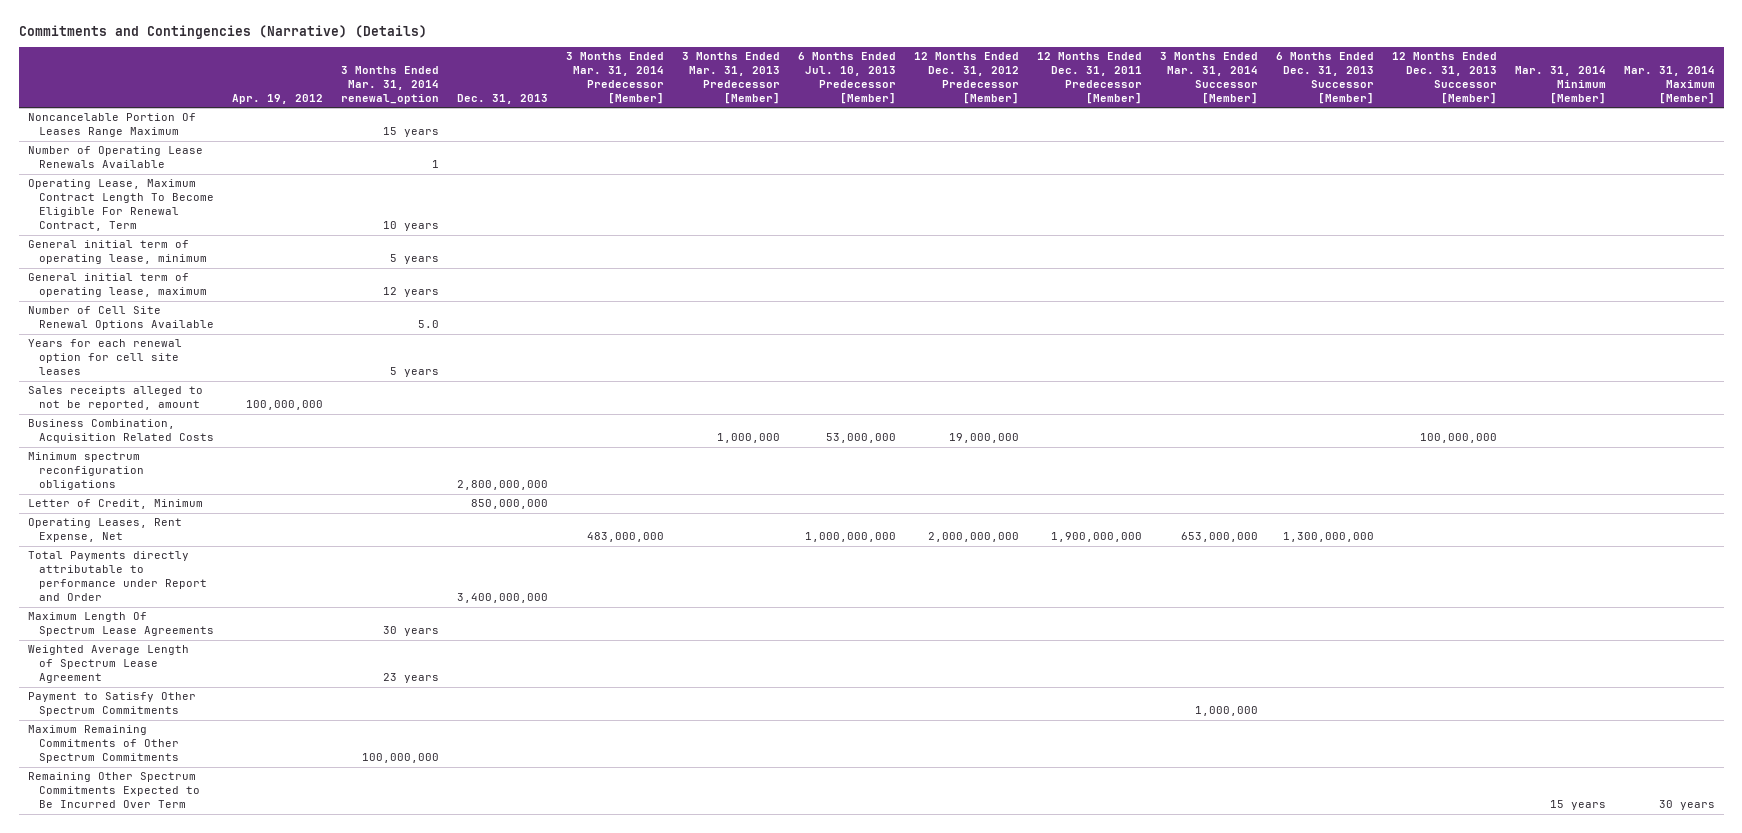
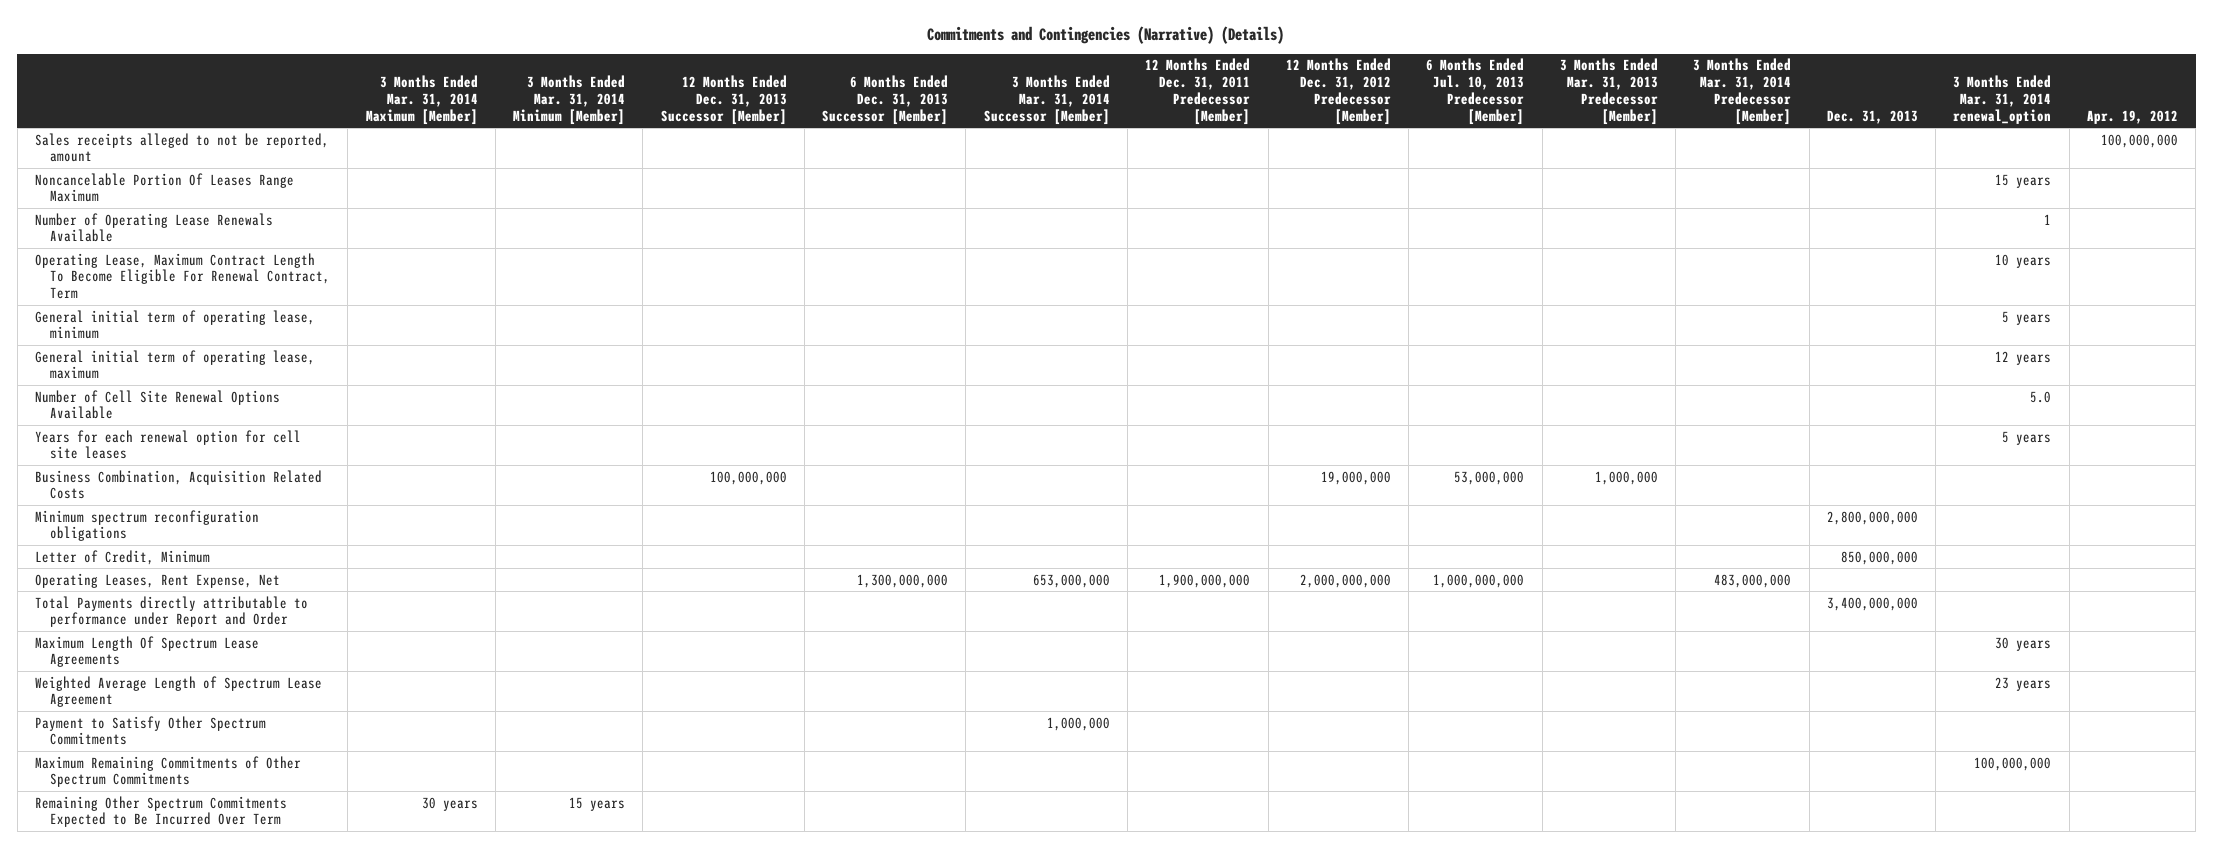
- | Apr. 19, 2012 | 3 Months Ended Mar. 31, 2014 renewal_option | Dec. 31, 2013 | 3 Months Ended Mar. 31, 2014 Predecessor [Member] | 3 Months Ended Mar. 31, 2013 Predecessor [Member] | 6 Months Ended Jul. 10, 2013 Predecessor [Member] | 12 Months Ended Dec. 31, 2012 Predecessor [Member] | 12 Months Ended Dec. 31, 2011 Predecessor [Member] | 3 Months Ended Mar. 31, 2014 Successor [Member] | 6 Months Ended Dec. 31, 2013 Successor [Member] | 12 Months Ended Dec. 31, 2013 Successor [Member] | Mar. 31, 2014 Minimum [Member] | Mar. 31, 2014 Maximum [Member]
+ | 3 Months Ended Mar. 31, 2014 Maximum [Member] | 3 Months Ended Mar. 31, 2014 Minimum [Member] | 12 Months Ended Dec. 31, 2013 Successor [Member] | 6 Months Ended Dec. 31, 2013 Successor [Member] | 3 Months Ended Mar. 31, 2014 Successor [Member] | 12 Months Ended Dec. 31, 2011 Predecessor [Member] | 12 Months Ended Dec. 31, 2012 Predecessor [Member] | 6 Months Ended Jul. 10, 2013 Predecessor [Member] | 3 Months Ended Mar. 31, 2013 Predecessor [Member] | 3 Months Ended Mar. 31, 2014 Predecessor [Member] | Dec. 31, 2013 | 3 Months Ended Mar. 31, 2014 renewal_option | Apr. 19, 2012
moved up: Sales receipts alleged to not be reported, amount | | | | | | | | | | | | | 100,000,000

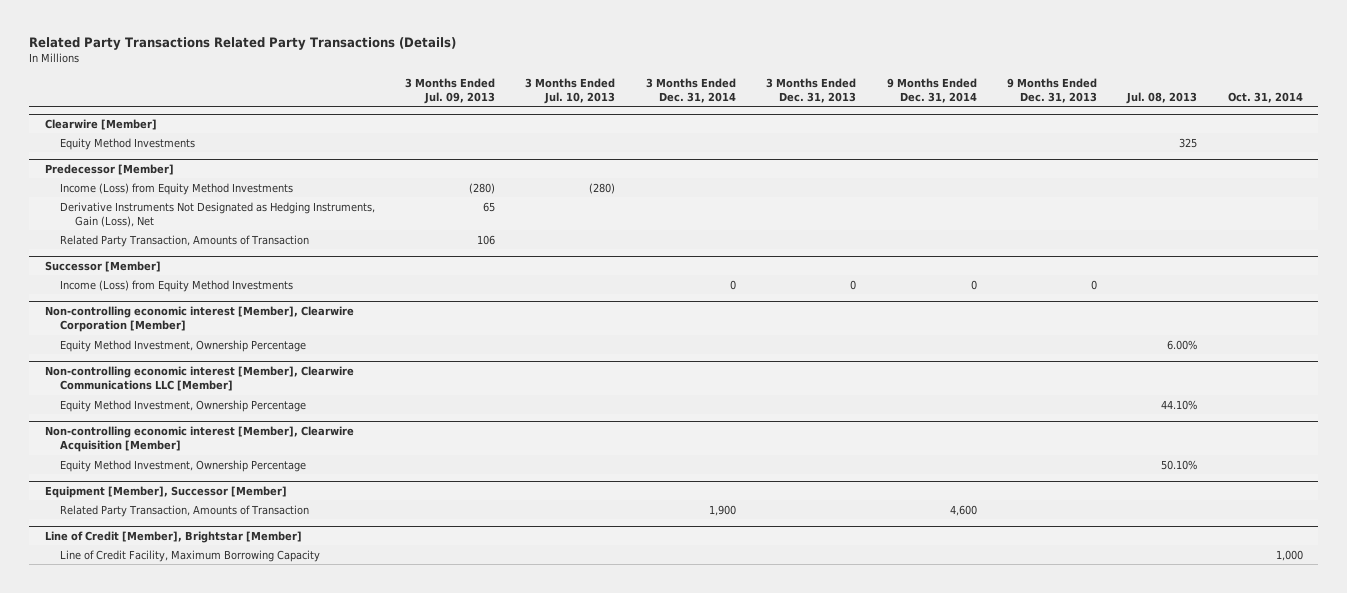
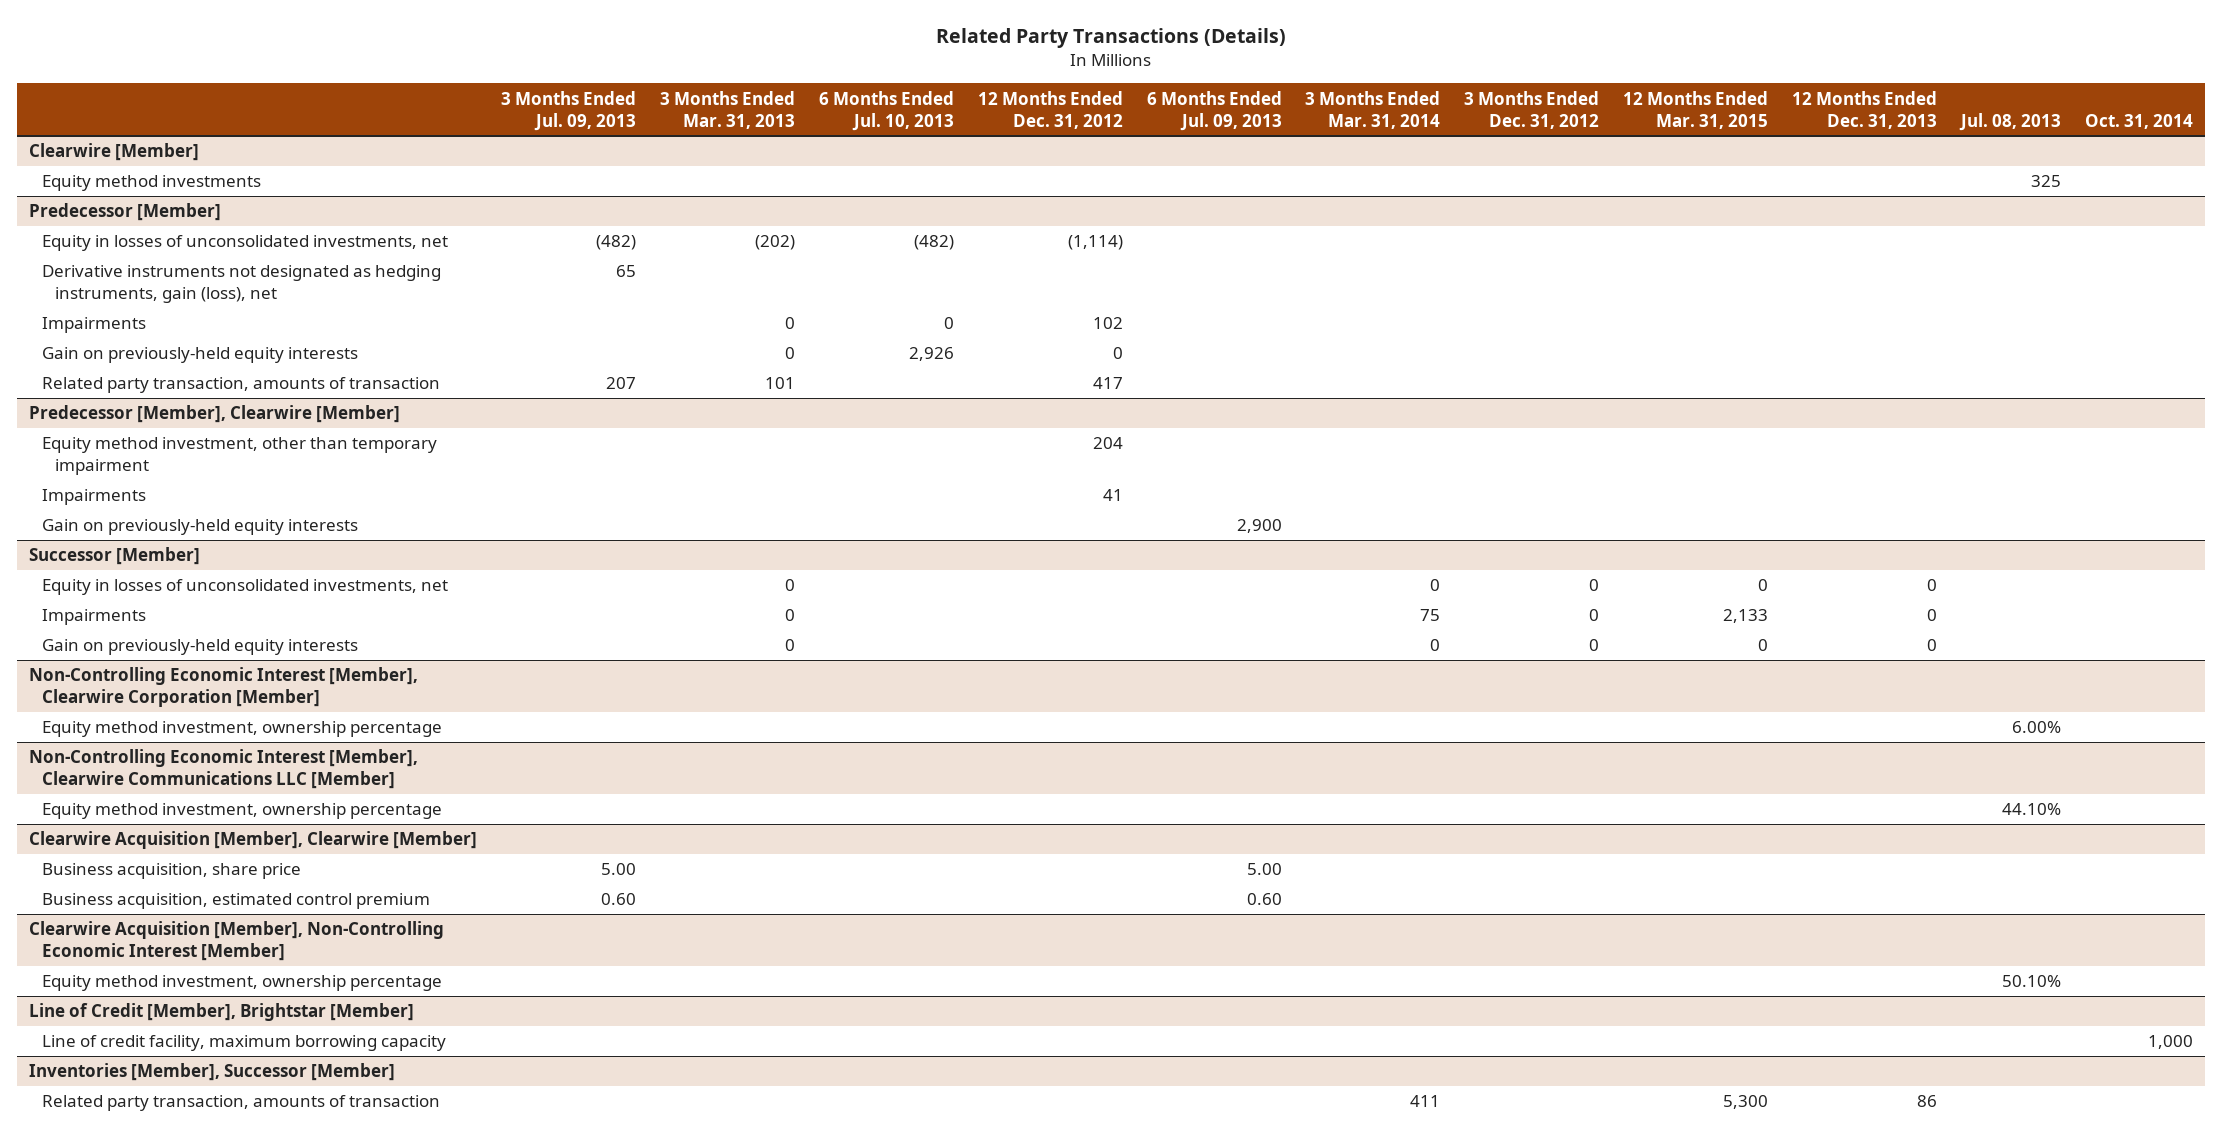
- Related Party Transactions Related Party Transactions (Details)
+ Related Party Transactions (Details)
- | 3 Months Ended Jul. 09, 2013 | 3 Months Ended Jul. 10, 2013 | 3 Months Ended Dec. 31, 2014 | 3 Months Ended Dec. 31, 2013 | 9 Months Ended Dec. 31, 2014 | 9 Months Ended Dec. 31, 2013 | Jul. 08, 2013 | Oct. 31, 2014
+ | 3 Months Ended Jul. 09, 2013 | 3 Months Ended Mar. 31, 2013 | 6 Months Ended Jul. 10, 2013 | 12 Months Ended Dec. 31, 2012 | 6 Months Ended Jul. 09, 2013 | 3 Months Ended Mar. 31, 2014 | 3 Months Ended Dec. 31, 2012 | 12 Months Ended Mar. 31, 2015 | 12 Months Ended Dec. 31, 2013 | Jul. 08, 2013 | Oct. 31, 2014
@ Clearwire [Member]
- Equity Method Investments | | | | | | | 325 |
+ Equity method investments | | | | | | | | | | 325 |
@ Predecessor [Member]
- Income (Loss) from Equity Method Investments | (280) | (280) | | | | | |
- Derivative Instruments Not Designated as Hedging Instruments, Gain (Loss), Net | 65 | | | | | | |
- Related Party Transaction, Amounts of Transaction | 106 | | | | | | |
+ Equity in losses of unconsolidated investments, net | (482) | (202) | (482) | (1,114) | | | | | | |
+ Derivative instruments not designated as hedging instruments, gain (loss), net | 65 | | | | | | | | | |
+ Impairments | | 0 | 0 | 102 | | | | | | |
+ Gain on previously-held equity interests | | 0 | 2,926 | 0 | | | | | | |
+ Related party transaction, amounts of transaction | 207 | 101 | | 417 | | | | | | |
+ Predecessor [Member], Clearwire [Member]
+ Equity method investment, other than temporary impairment | | | | 204 | | | | | | |
+ Impairments | | | | 41 | | | | | | |
+ Gain on previously-held equity interests | | | | | 2,900 | | | | | |
@ Successor [Member]
- Income (Loss) from Equity Method Investments | | | 0 | 0 | 0 | 0 | |
- Non-controlling economic interest [Member], Clearwire Corporation [Member]
- Equity Method Investment, Ownership Percentage | | | | | | | 6.00% |
- Non-controlling economic interest [Member], Clearwire Communications LLC [Member]
- Equity Method Investment, Ownership Percentage | | | | | | | 44.10% |
- Non-controlling economic interest [Member], Clearwire Acquisition [Member]
- Equity Method Investment, Ownership Percentage | | | | | | | 50.10% |
- Equipment [Member], Successor [Member]
- Related Party Transaction, Amounts of Transaction | | | 1,900 | | 4,600 | | |
@ Successor [Member]
+ Equity in losses of unconsolidated investments, net | | 0 | | | | 0 | 0 | 0 | 0 | |
+ Impairments | | 0 | | | | 75 | 0 | 2,133 | 0 | |
+ Gain on previously-held equity interests | | 0 | | | | 0 | 0 | 0 | 0 | |
+ Non-Controlling Economic Interest [Member], Clearwire Corporation [Member]
+ Equity method investment, ownership percentage | | | | | | | | | | 6.00% |
+ Non-Controlling Economic Interest [Member], Clearwire Communications LLC [Member]
+ Equity method investment, ownership percentage | | | | | | | | | | 44.10% |
+ Clearwire Acquisition [Member], Clearwire [Member]
+ Business acquisition, share price | 5.00 | | | | 5.00 | | | | | |
+ Business acquisition, estimated control premium | 0.60 | | | | 0.60 | | | | | |
+ Clearwire Acquisition [Member], Non-Controlling Economic Interest [Member]
+ Equity method investment, ownership percentage | | | | | | | | | | 50.10% |
@ Line of Credit [Member], Brightstar [Member]
- Line of Credit Facility, Maximum Borrowing Capacity | | | | | | | | 1,000
+ Line of credit facility, maximum borrowing capacity | | | | | | | | | | | 1,000
+ Inventories [Member], Successor [Member]
+ Related party transaction, amounts of transaction | | | | | | 411 | | 5,300 | 86 | |

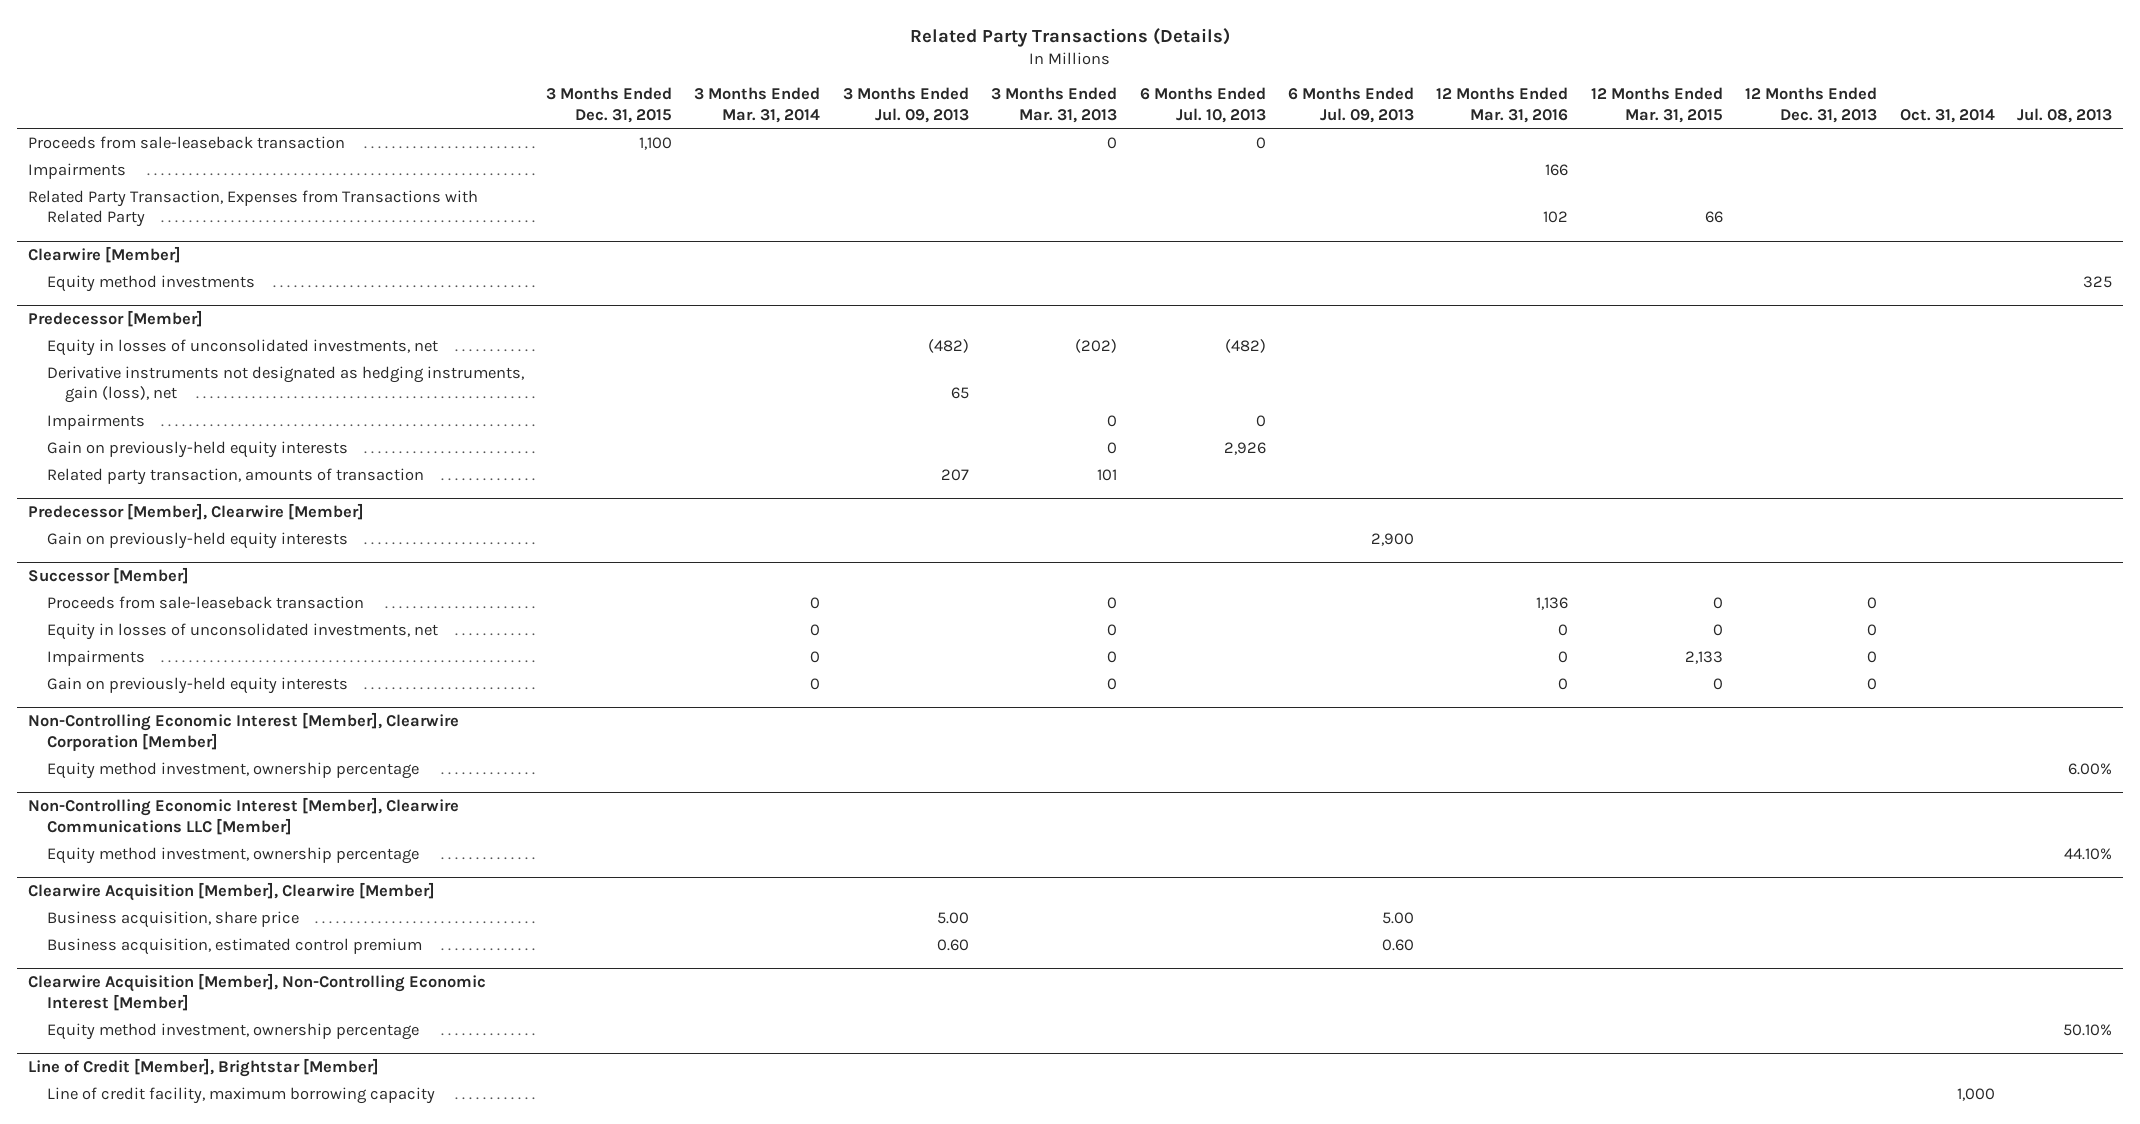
- | 3 Months Ended Jul. 09, 2013 | 3 Months Ended Mar. 31, 2013 | 6 Months Ended Jul. 10, 2013 | 12 Months Ended Dec. 31, 2012 | 6 Months Ended Jul. 09, 2013 | 3 Months Ended Mar. 31, 2014 | 3 Months Ended Dec. 31, 2012 | 12 Months Ended Mar. 31, 2015 | 12 Months Ended Dec. 31, 2013 | Jul. 08, 2013 | Oct. 31, 2014
+ | 3 Months Ended Dec. 31, 2015 | 3 Months Ended Mar. 31, 2014 | 3 Months Ended Jul. 09, 2013 | 3 Months Ended Mar. 31, 2013 | 6 Months Ended Jul. 10, 2013 | 6 Months Ended Jul. 09, 2013 | 12 Months Ended Mar. 31, 2016 | 12 Months Ended Mar. 31, 2015 | 12 Months Ended Dec. 31, 2013 | Oct. 31, 2014 | Jul. 08, 2013
+ Proceeds from sale-leaseback transaction | 1,100 | | | 0 | 0 | | | | | |
+ Impairments | | | | | | | 166 | | | |
+ Related Party Transaction, Expenses from Transactions with Related Party | | | | | | | 102 | 66 | | |
@ Predecessor [Member], Clearwire [Member]
- Equity method investment, other than temporary impairment | | | | 204 | | | | | | |
- Impairments | | | | 41 | | | | | | |
@ Successor [Member]
+ Proceeds from sale-leaseback transaction | | 0 | | 0 | | | 1,136 | 0 | 0 | |
- Impairments | | 0 | | | | 75 | 0 | 2,133 | 0 | |
+ Impairments | | 0 | | 0 | | | 0 | 2,133 | 0 | |
- Inventories [Member], Successor [Member]
- Related party transaction, amounts of transaction | | | | | | 411 | | 5,300 | 86 | |

